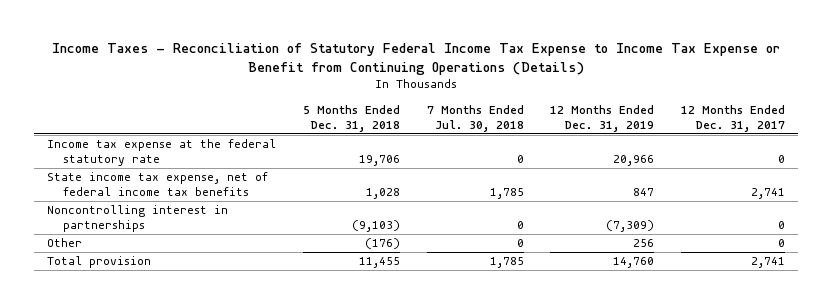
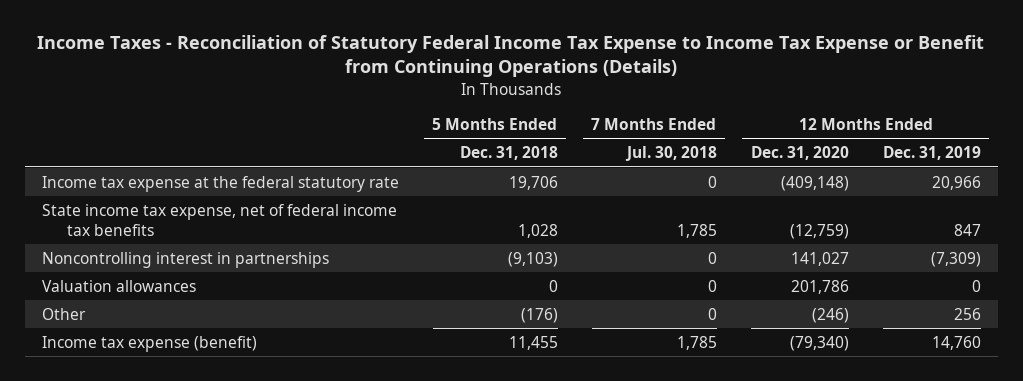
- | 5 Months Ended Dec. 31, 2018 | 7 Months Ended Jul. 30, 2018 | 12 Months Ended Dec. 31, 2019 | 12 Months Ended Dec. 31, 2017
+ | 5 Months Ended Dec. 31, 2018 | 7 Months Ended Jul. 30, 2018 | 12 Months Ended Dec. 31, 2020 | 12 Months Ended Dec. 31, 2019
+ Valuation allowances | 0 | 0 | 201,786 | 0
- Total provision | 11,455 | 1,785 | 14,760 | 2,741
+ Income tax expense (benefit) | 11,455 | 1,785 | (79,340) | 14,760

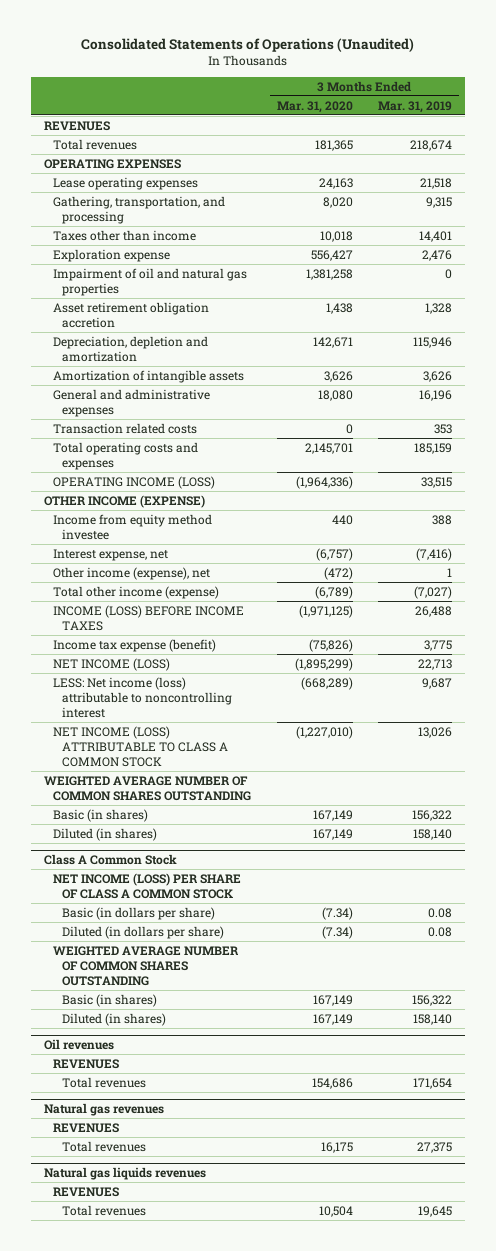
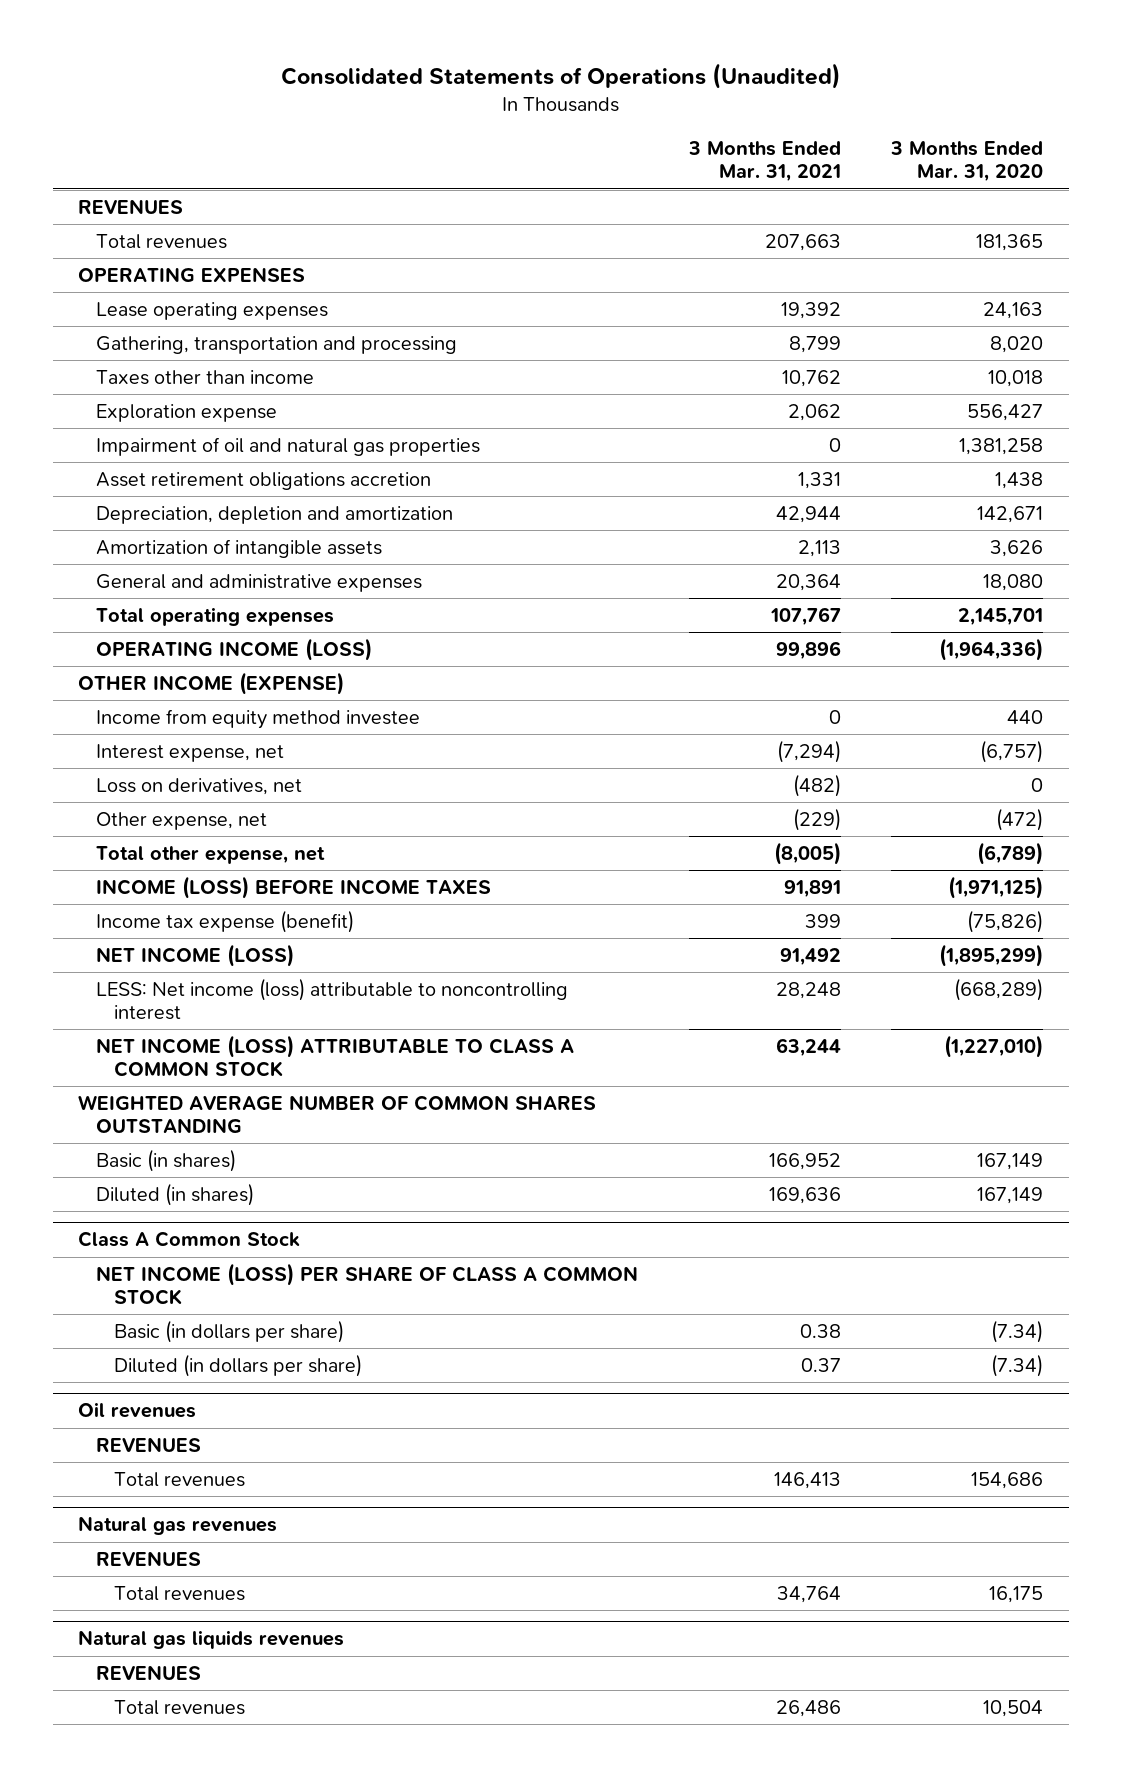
- | 3 Months Ended Mar. 31, 2020 | 3 Months Ended Mar. 31, 2019
+ | 3 Months Ended Mar. 31, 2021 | 3 Months Ended Mar. 31, 2020
- Gathering, transportation, and processing | 8,020 | 9,315
+ Gathering, transportation and processing | 8,799 | 8,020
- Asset retirement obligation accretion | 1,438 | 1,328
+ Asset retirement obligations accretion | 1,331 | 1,438
- Transaction related costs | 0 | 353
- Total operating costs and expenses | 2,145,701 | 185,159
+ Total operating expenses | 107,767 | 2,145,701
- Other income (expense), net | (472) | 1
- Total other income (expense) | (6,789) | (7,027)
+ Loss on derivatives, net | (482) | 0
+ Other expense, net | (229) | (472)
+ Total other expense, net | (8,005) | (6,789)
@ Class A Common Stock
- WEIGHTED AVERAGE NUMBER OF COMMON SHARES OUTSTANDING
- Basic (in shares) | 167,149 | 156,322
- Diluted (in shares) | 167,149 | 158,140

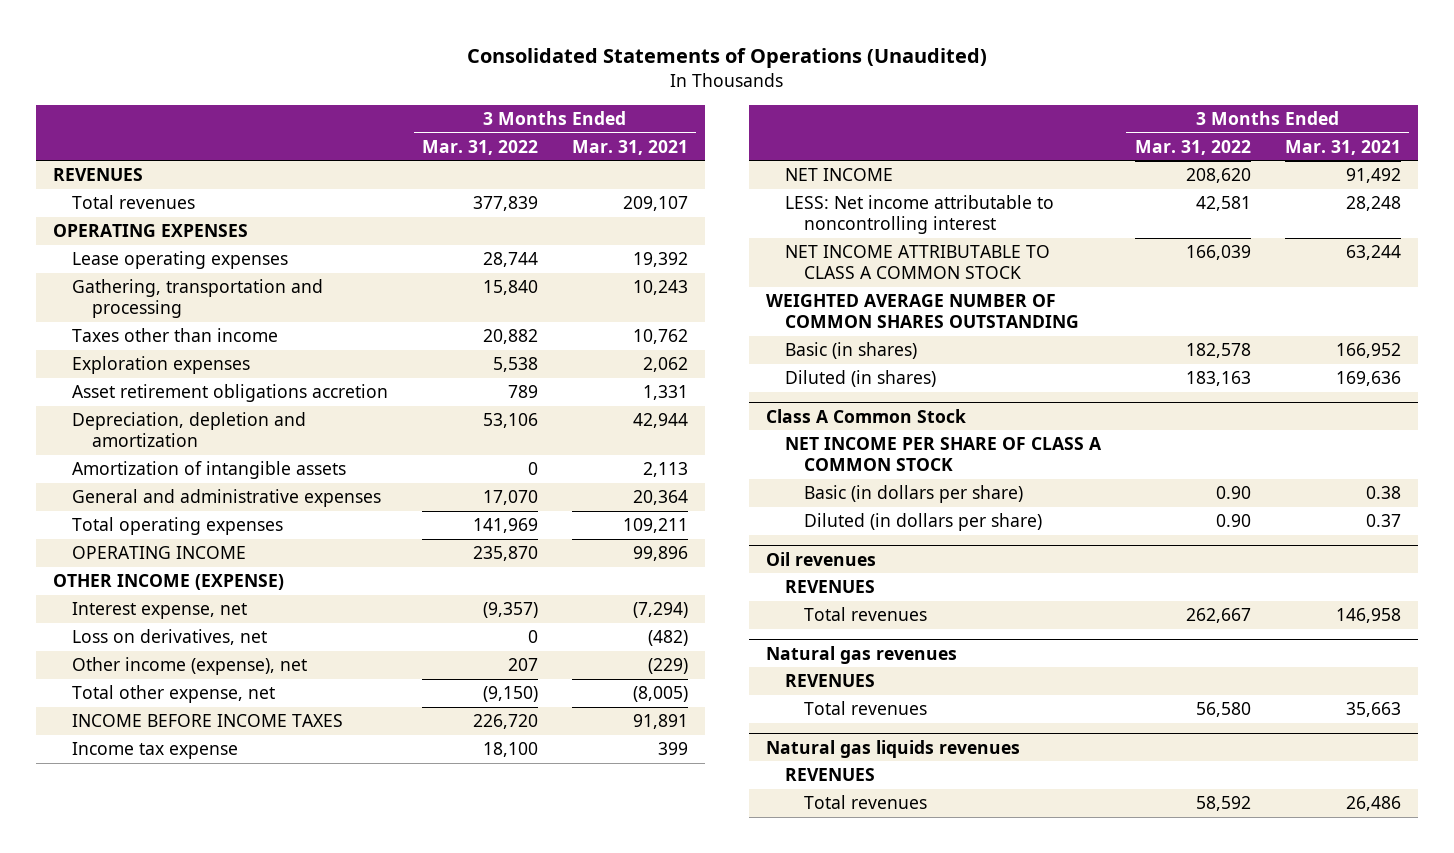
- | 3 Months Ended Mar. 31, 2021 | 3 Months Ended Mar. 31, 2020
+ | 3 Months Ended Mar. 31, 2022 | 3 Months Ended Mar. 31, 2021
- Total revenues | 207,663 | 181,365
+ Total revenues | 377,839 | 209,107
- Gathering, transportation and processing | 8,799 | 8,020
+ Gathering, transportation and processing | 15,840 | 10,243
- Exploration expense | 2,062 | 556,427
- Impairment of oil and natural gas properties | 0 | 1,381,258
+ Exploration expenses | 5,538 | 2,062
- Total operating expenses | 107,767 | 2,145,701
- OPERATING INCOME (LOSS) | 99,896 | (1,964,336)
+ Total operating expenses | 141,969 | 109,211
+ OPERATING INCOME | 235,870 | 99,896
- Income from equity method investee | 0 | 440
- Other expense, net | (229) | (472)
+ Other income (expense), net | 207 | (229)
- INCOME (LOSS) BEFORE INCOME TAXES | 91,891 | (1,971,125)
- Income tax expense (benefit) | 399 | (75,826)
- NET INCOME (LOSS) | 91,492 | (1,895,299)
- LESS: Net income (loss) attributable to noncontrolling interest | 28,248 | (668,289)
- NET INCOME (LOSS) ATTRIBUTABLE TO CLASS A COMMON STOCK | 63,244 | (1,227,010)
+ INCOME BEFORE INCOME TAXES | 226,720 | 91,891
+ Income tax expense | 18,100 | 399
+ NET INCOME | 208,620 | 91,492
+ LESS: Net income attributable to noncontrolling interest | 42,581 | 28,248
+ NET INCOME ATTRIBUTABLE TO CLASS A COMMON STOCK | 166,039 | 63,244
@ Class A Common Stock
- NET INCOME (LOSS) PER SHARE OF CLASS A COMMON STOCK
+ NET INCOME PER SHARE OF CLASS A COMMON STOCK
@ Oil revenues
- Total revenues | 146,413 | 154,686
+ Total revenues | 262,667 | 146,958
@ Natural gas revenues
- Total revenues | 34,764 | 16,175
+ Total revenues | 56,580 | 35,663

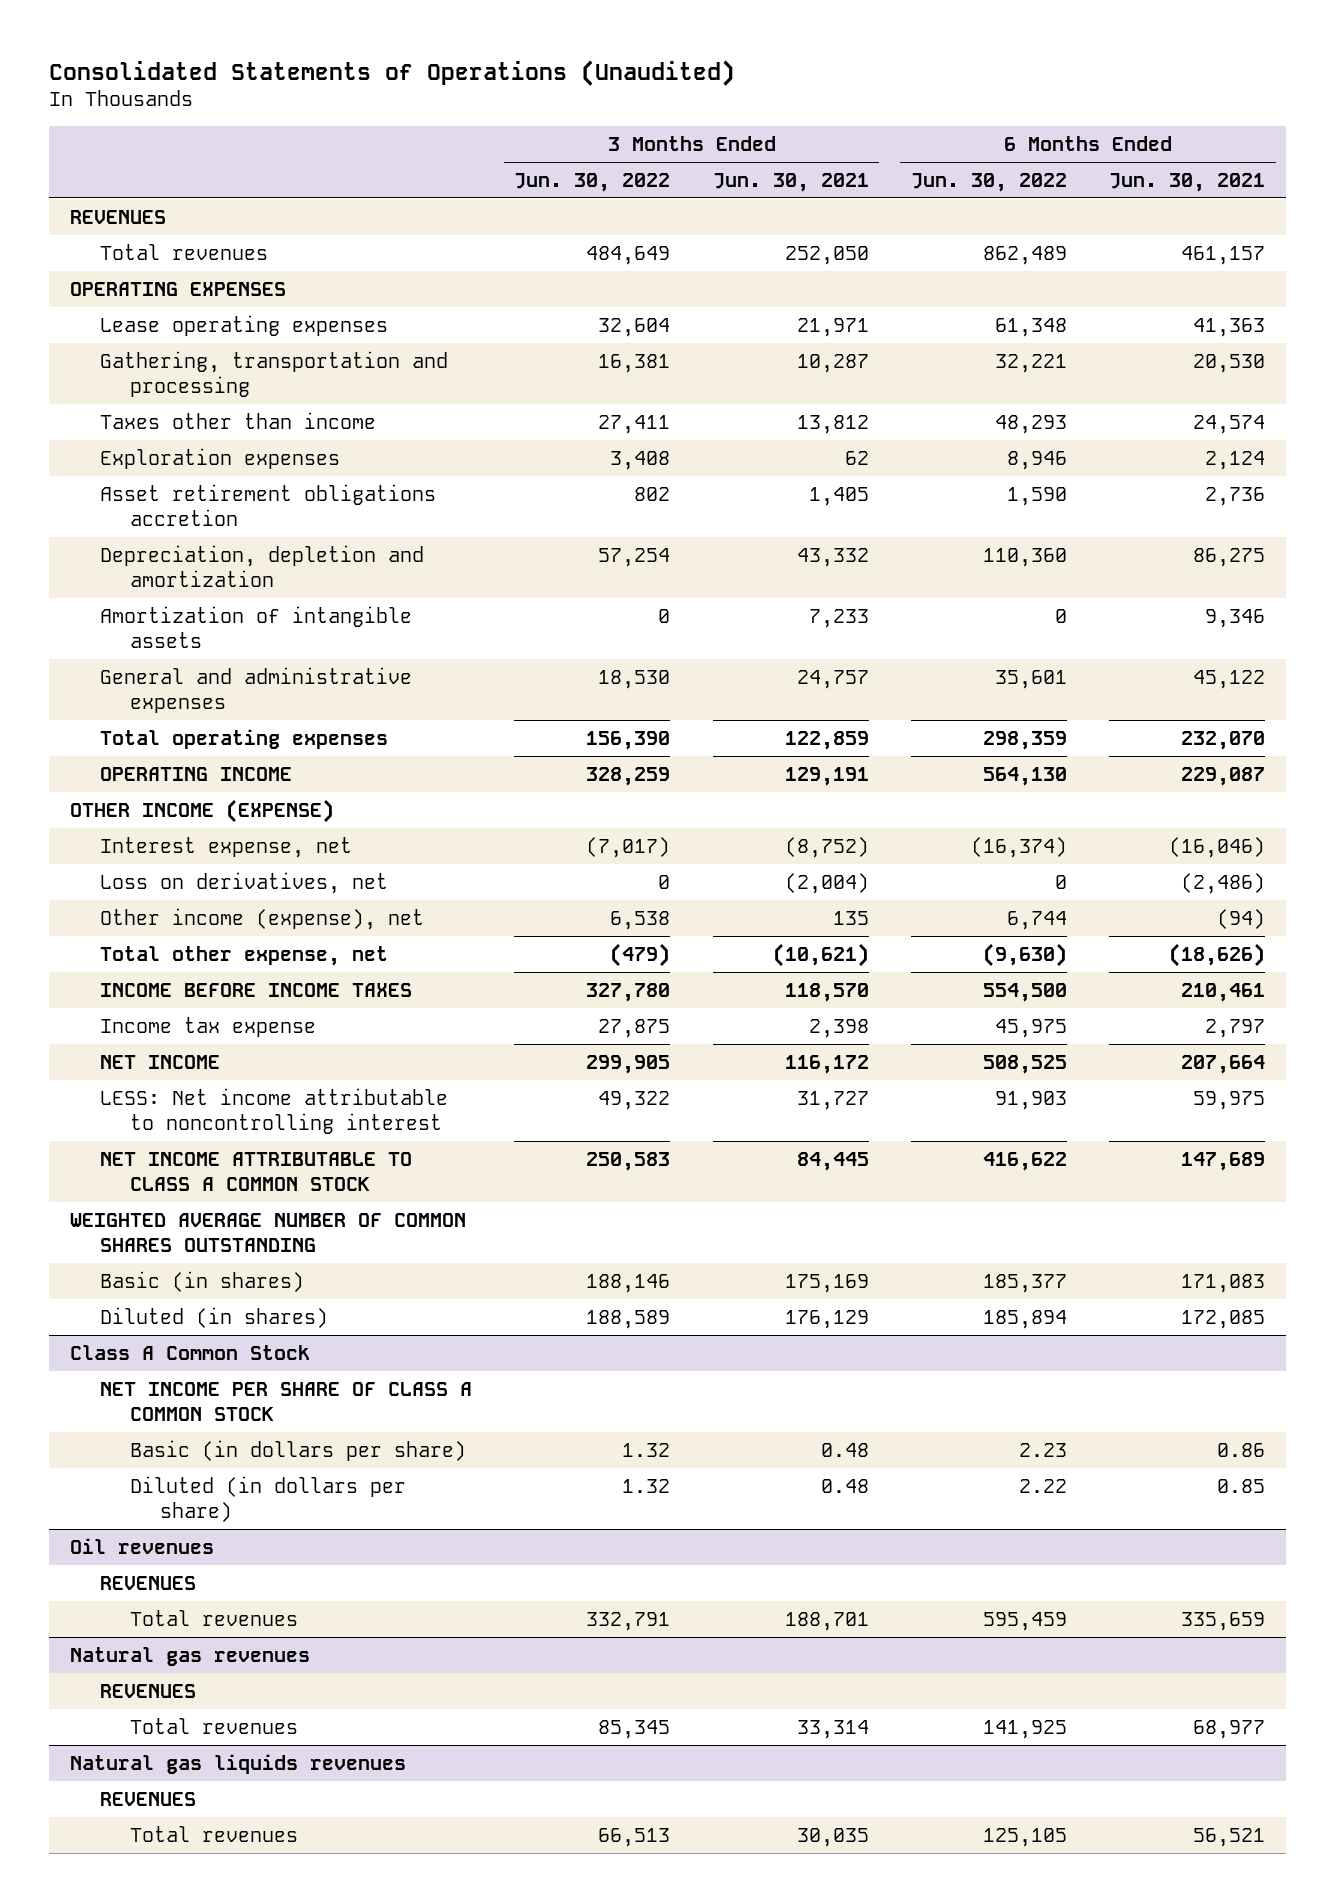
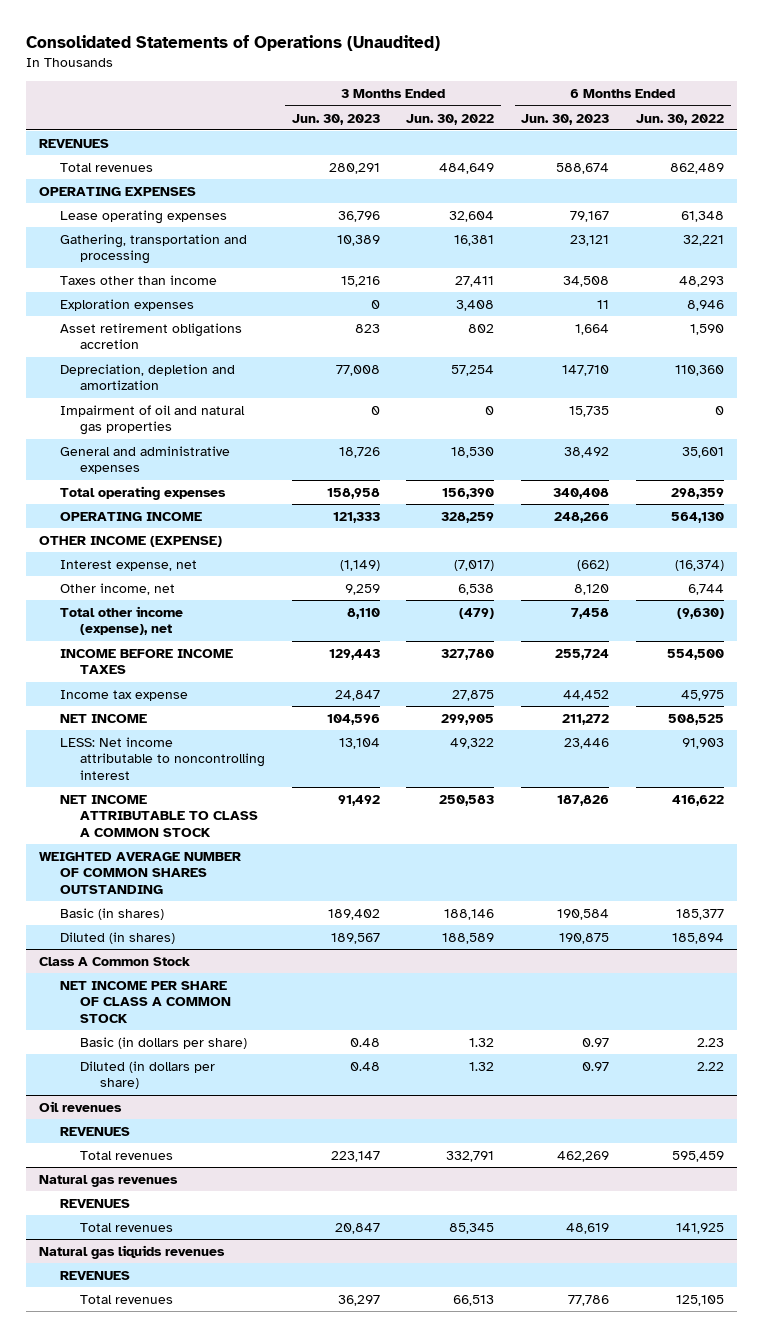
- | 3 Months Ended Jun. 30, 2022 | 3 Months Ended Jun. 30, 2021 | 6 Months Ended Jun. 30, 2022 | 6 Months Ended Jun. 30, 2021
+ | 3 Months Ended Jun. 30, 2023 | 3 Months Ended Jun. 30, 2022 | 6 Months Ended Jun. 30, 2023 | 6 Months Ended Jun. 30, 2022
- Amortization of intangible assets | 0 | 7,233 | 0 | 9,346
+ Impairment of oil and natural gas properties | 0 | 0 | 15,735 | 0
- Loss on derivatives, net | 0 | (2,004) | 0 | (2,486)
- Other income (expense), net | 6,538 | 135 | 6,744 | (94)
- Total other expense, net | (479) | (10,621) | (9,630) | (18,626)
+ Other income, net | 9,259 | 6,538 | 8,120 | 6,744
+ Total other income (expense), net | 8,110 | (479) | 7,458 | (9,630)

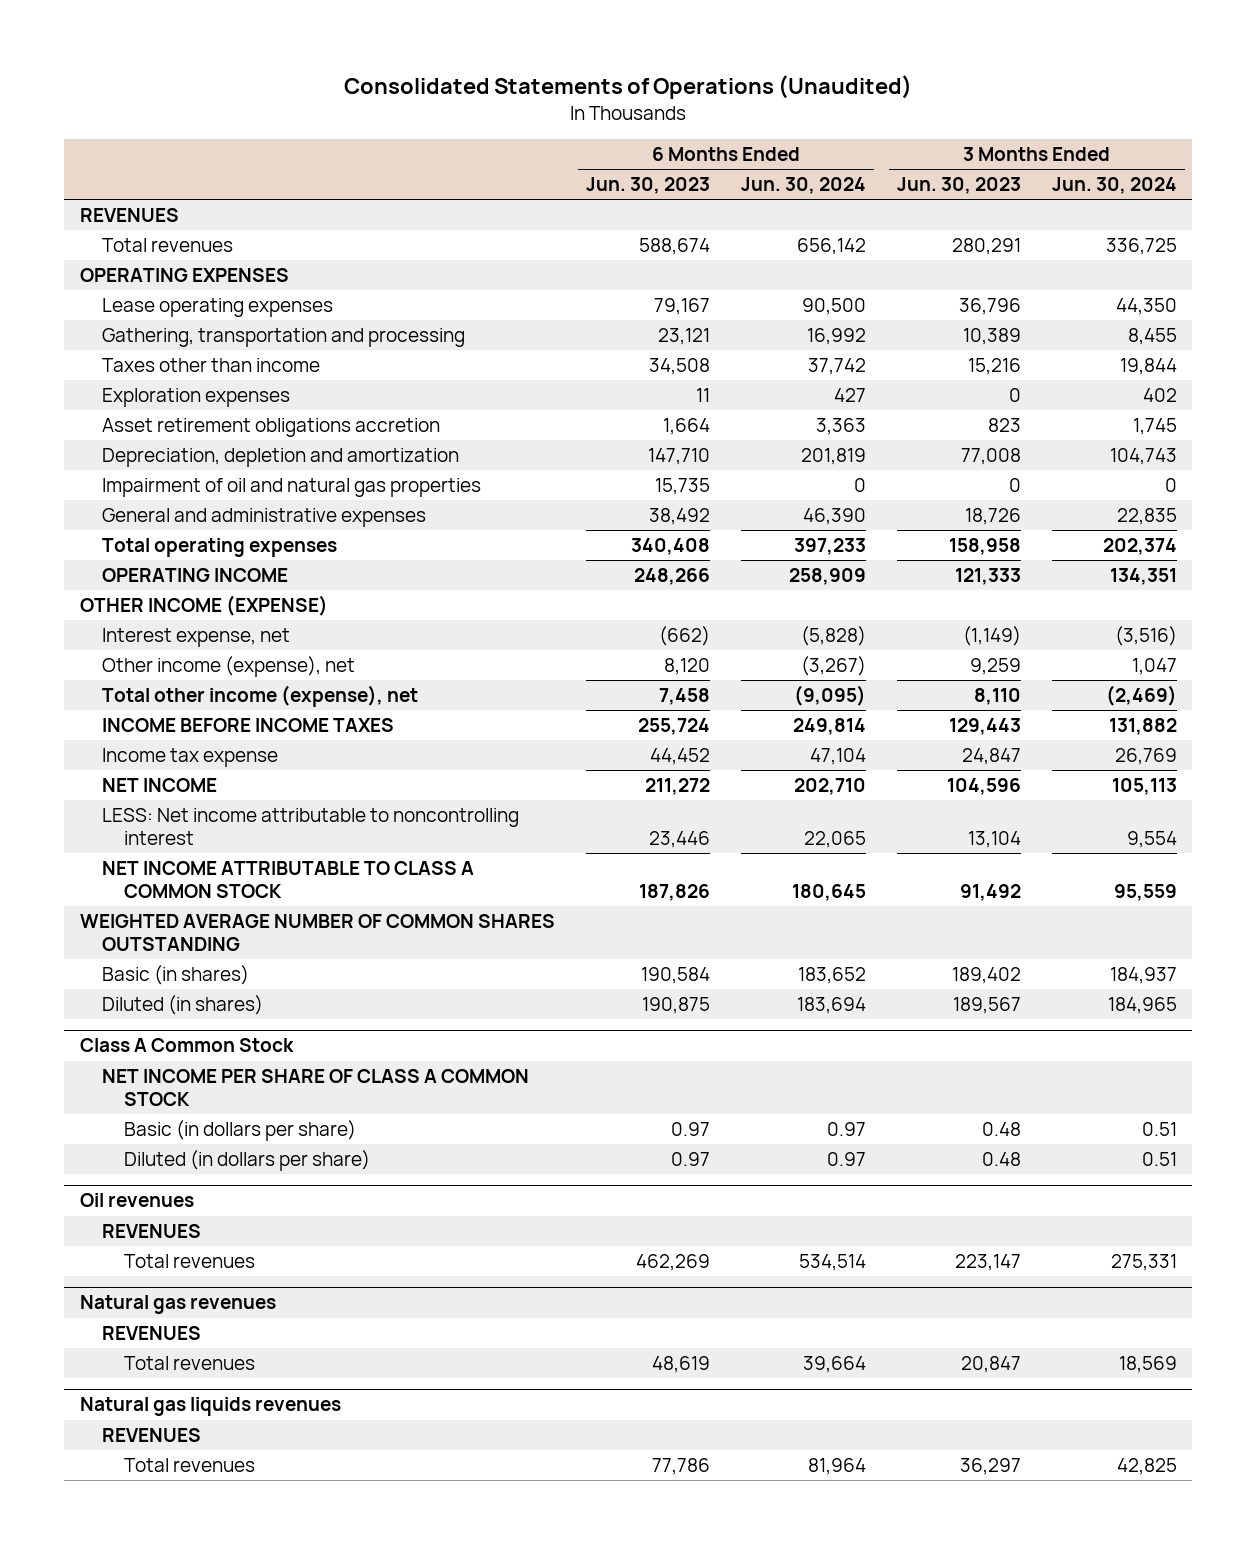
- | 3 Months Ended Jun. 30, 2023 | 3 Months Ended Jun. 30, 2022 | 6 Months Ended Jun. 30, 2023 | 6 Months Ended Jun. 30, 2022
+ | 6 Months Ended Jun. 30, 2023 | 6 Months Ended Jun. 30, 2024 | 3 Months Ended Jun. 30, 2023 | 3 Months Ended Jun. 30, 2024
- Other income, net | 9,259 | 6,538 | 8,120 | 6,744
+ Other income (expense), net | 8,120 | (3,267) | 9,259 | 1,047

